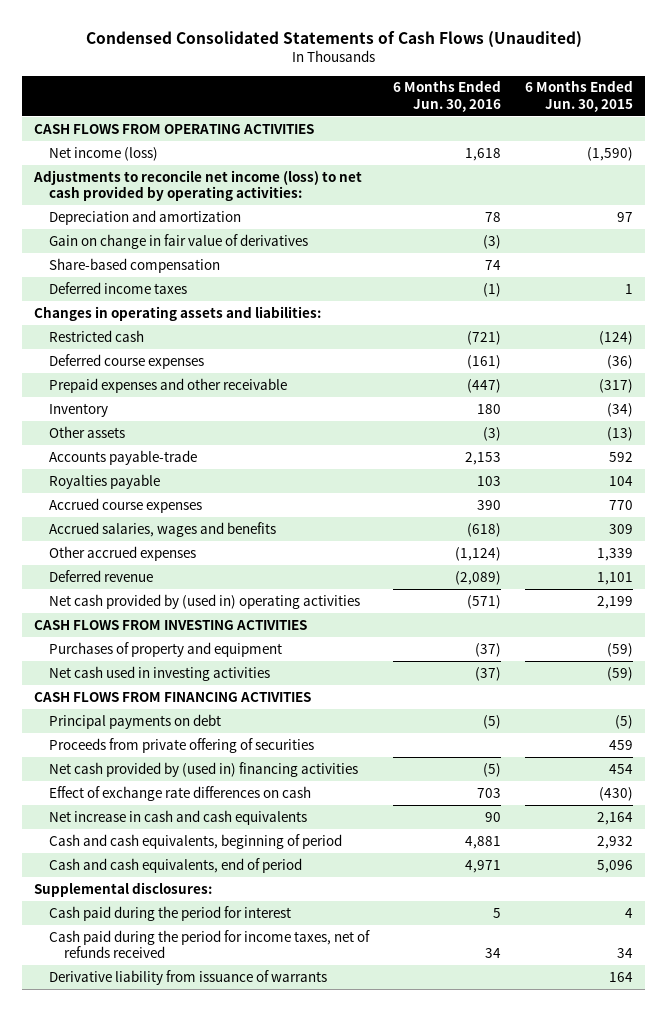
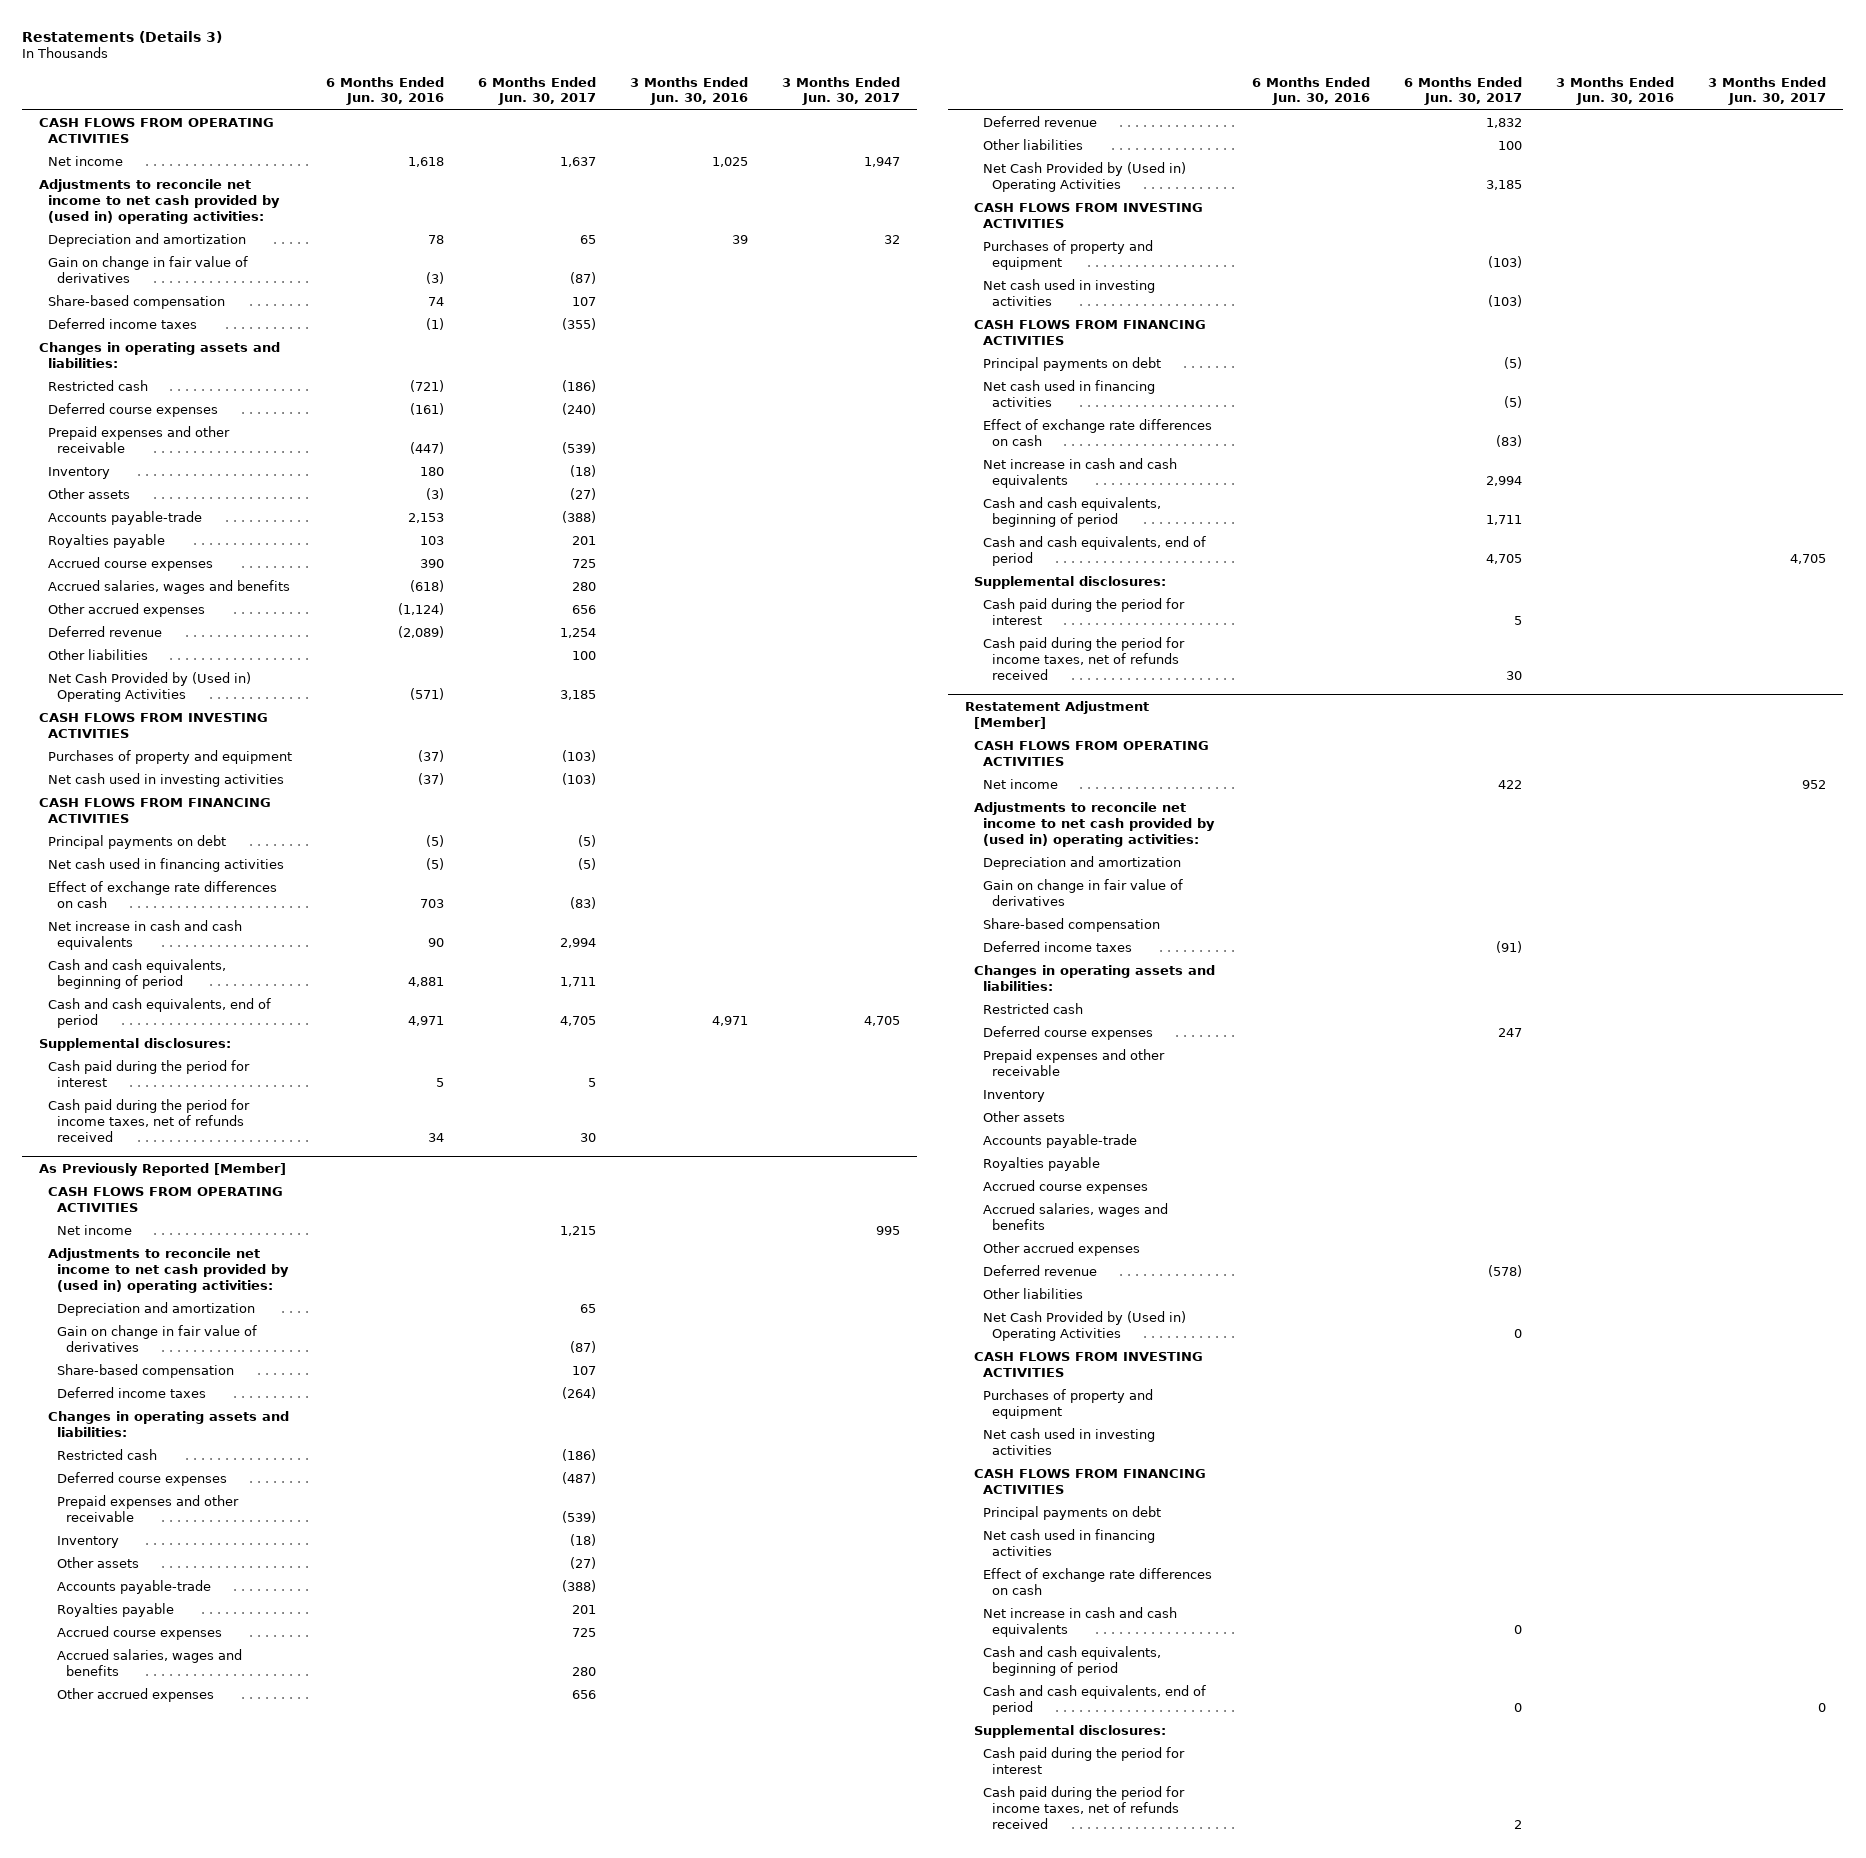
- Condensed Consolidated Statements of Cash Flows (Unaudited)
+ Restatements (Details 3)
- | 6 Months Ended Jun. 30, 2016 | 6 Months Ended Jun. 30, 2015
+ | 6 Months Ended Jun. 30, 2016 | 6 Months Ended Jun. 30, 2017 | 3 Months Ended Jun. 30, 2016 | 3 Months Ended Jun. 30, 2017
- Net income (loss) | 1,618 | (1,590)
- Adjustments to reconcile net income (loss) to net cash provided by operating activities:
+ Net income | 1,618 | 1,637 | 1,025 | 1,947
+ Adjustments to reconcile net income to net cash provided by (used in) operating activities:
- Net cash provided by (used in) operating activities | (571) | 2,199
+ Other liabilities | | 100 | |
+ Net Cash Provided by (Used in) Operating Activities | (571) | 3,185 | |
- Proceeds from private offering of securities | | 459
- Net cash provided by (used in) financing activities | (5) | 454
+ Net cash used in financing activities | (5) | (5) | |
- Derivative liability from issuance of warrants | | 164
+ As Previously Reported [Member]
+ CASH FLOWS FROM OPERATING ACTIVITIES
+ Net income | | 1,215 | | 995
+ Adjustments to reconcile net income to net cash provided by (used in) operating activities:
+ Depreciation and amortization | | 65 | |
+ Gain on change in fair value of derivatives | | (87) | |
+ Share-based compensation | | 107 | |
+ Deferred income taxes | | (264) | |
+ Changes in operating assets and liabilities:
+ Restricted cash | | (186) | |
+ Deferred course expenses | | (487) | |
+ Prepaid expenses and other receivable | | (539) | |
+ Inventory | | (18) | |
+ Other assets | | (27) | |
+ Accounts payable-trade | | (388) | |
+ Royalties payable | | 201 | |
+ Accrued course expenses | | 725 | |
+ Accrued salaries, wages and benefits | | 280 | |
+ Other accrued expenses | | 656 | |
+ Deferred revenue | | 1,832 | |
+ Other liabilities | | 100 | |
+ Net Cash Provided by (Used in) Operating Activities | | 3,185 | |
+ CASH FLOWS FROM INVESTING ACTIVITIES
+ Purchases of property and equipment | | (103) | |
+ Net cash used in investing activities | | (103) | |
+ CASH FLOWS FROM FINANCING ACTIVITIES
+ Principal payments on debt | | (5) | |
+ Net cash used in financing activities | | (5) | |
+ Effect of exchange rate differences on cash | | (83) | |
+ Net increase in cash and cash equivalents | | 2,994 | |
+ Cash and cash equivalents, beginning of period | | 1,711 | |
+ Cash and cash equivalents, end of period | | 4,705 | | 4,705
+ Supplemental disclosures:
+ Cash paid during the period for interest | | 5 | |
+ Cash paid during the period for income taxes, net of refunds received | | 30 | |
+ Restatement Adjustment [Member]
+ CASH FLOWS FROM OPERATING ACTIVITIES
+ Net income | | 422 | | 952
+ Adjustments to reconcile net income to net cash provided by (used in) operating activities:
+ Depreciation and amortization
+ Gain on change in fair value of derivatives
+ Share-based compensation
+ Deferred income taxes | | (91) | |
+ Changes in operating assets and liabilities:
+ Restricted cash
+ Deferred course expenses | | 247 | |
+ Prepaid expenses and other receivable
+ Inventory
+ Other assets
+ Accounts payable-trade
+ Royalties payable
+ Accrued course expenses
+ Accrued salaries, wages and benefits
+ Other accrued expenses
+ Deferred revenue | | (578) | |
+ Other liabilities
+ Net Cash Provided by (Used in) Operating Activities | | 0 | |
+ CASH FLOWS FROM INVESTING ACTIVITIES
+ Purchases of property and equipment
+ Net cash used in investing activities
+ CASH FLOWS FROM FINANCING ACTIVITIES
+ Principal payments on debt
+ Net cash used in financing activities
+ Effect of exchange rate differences on cash
+ Net increase in cash and cash equivalents | | 0 | |
+ Cash and cash equivalents, beginning of period
+ Cash and cash equivalents, end of period | | 0 | | 0
+ Supplemental disclosures:
+ Cash paid during the period for interest
+ Cash paid during the period for income taxes, net of refunds received | | 2 | |

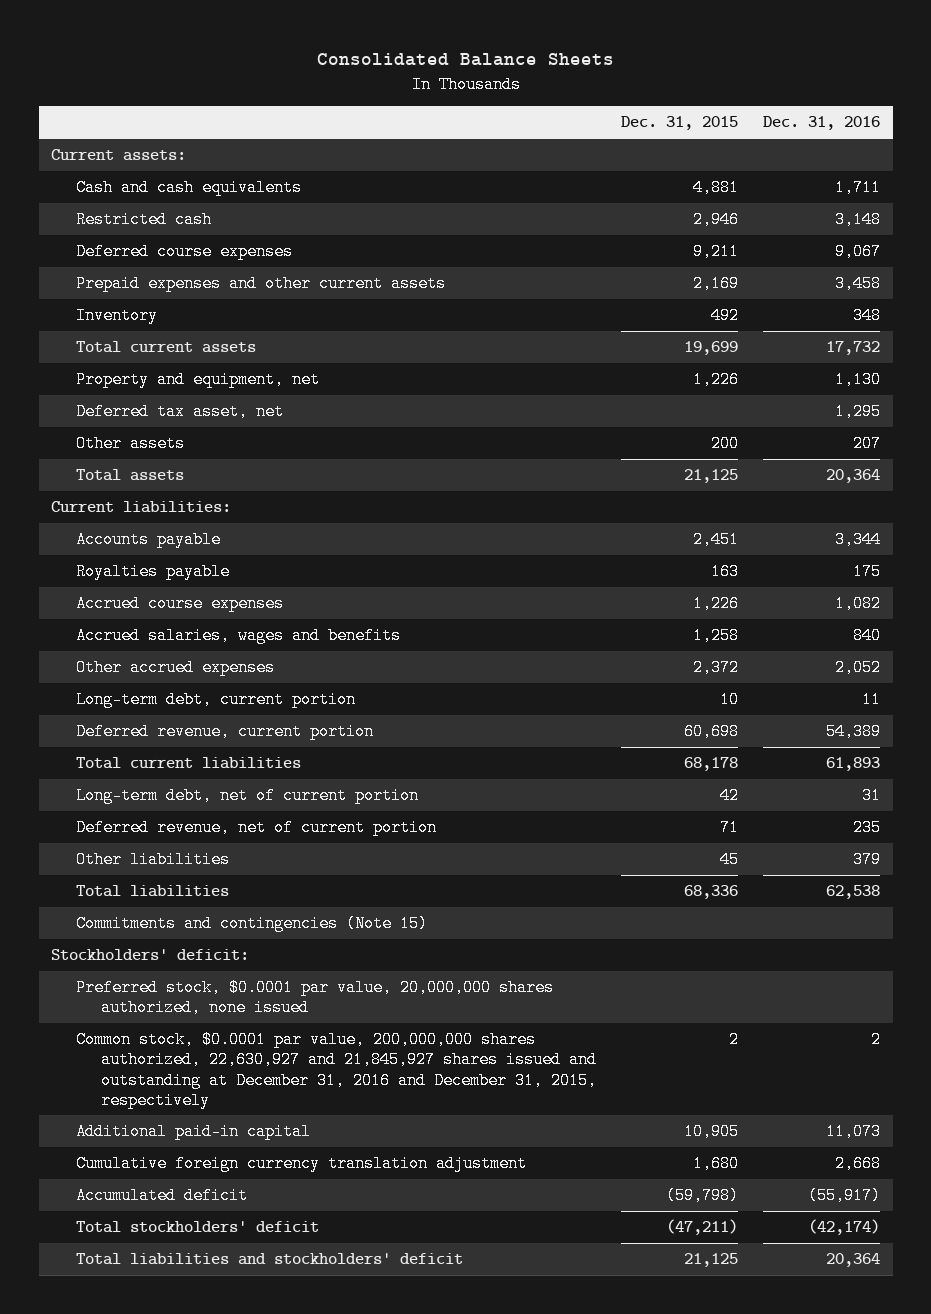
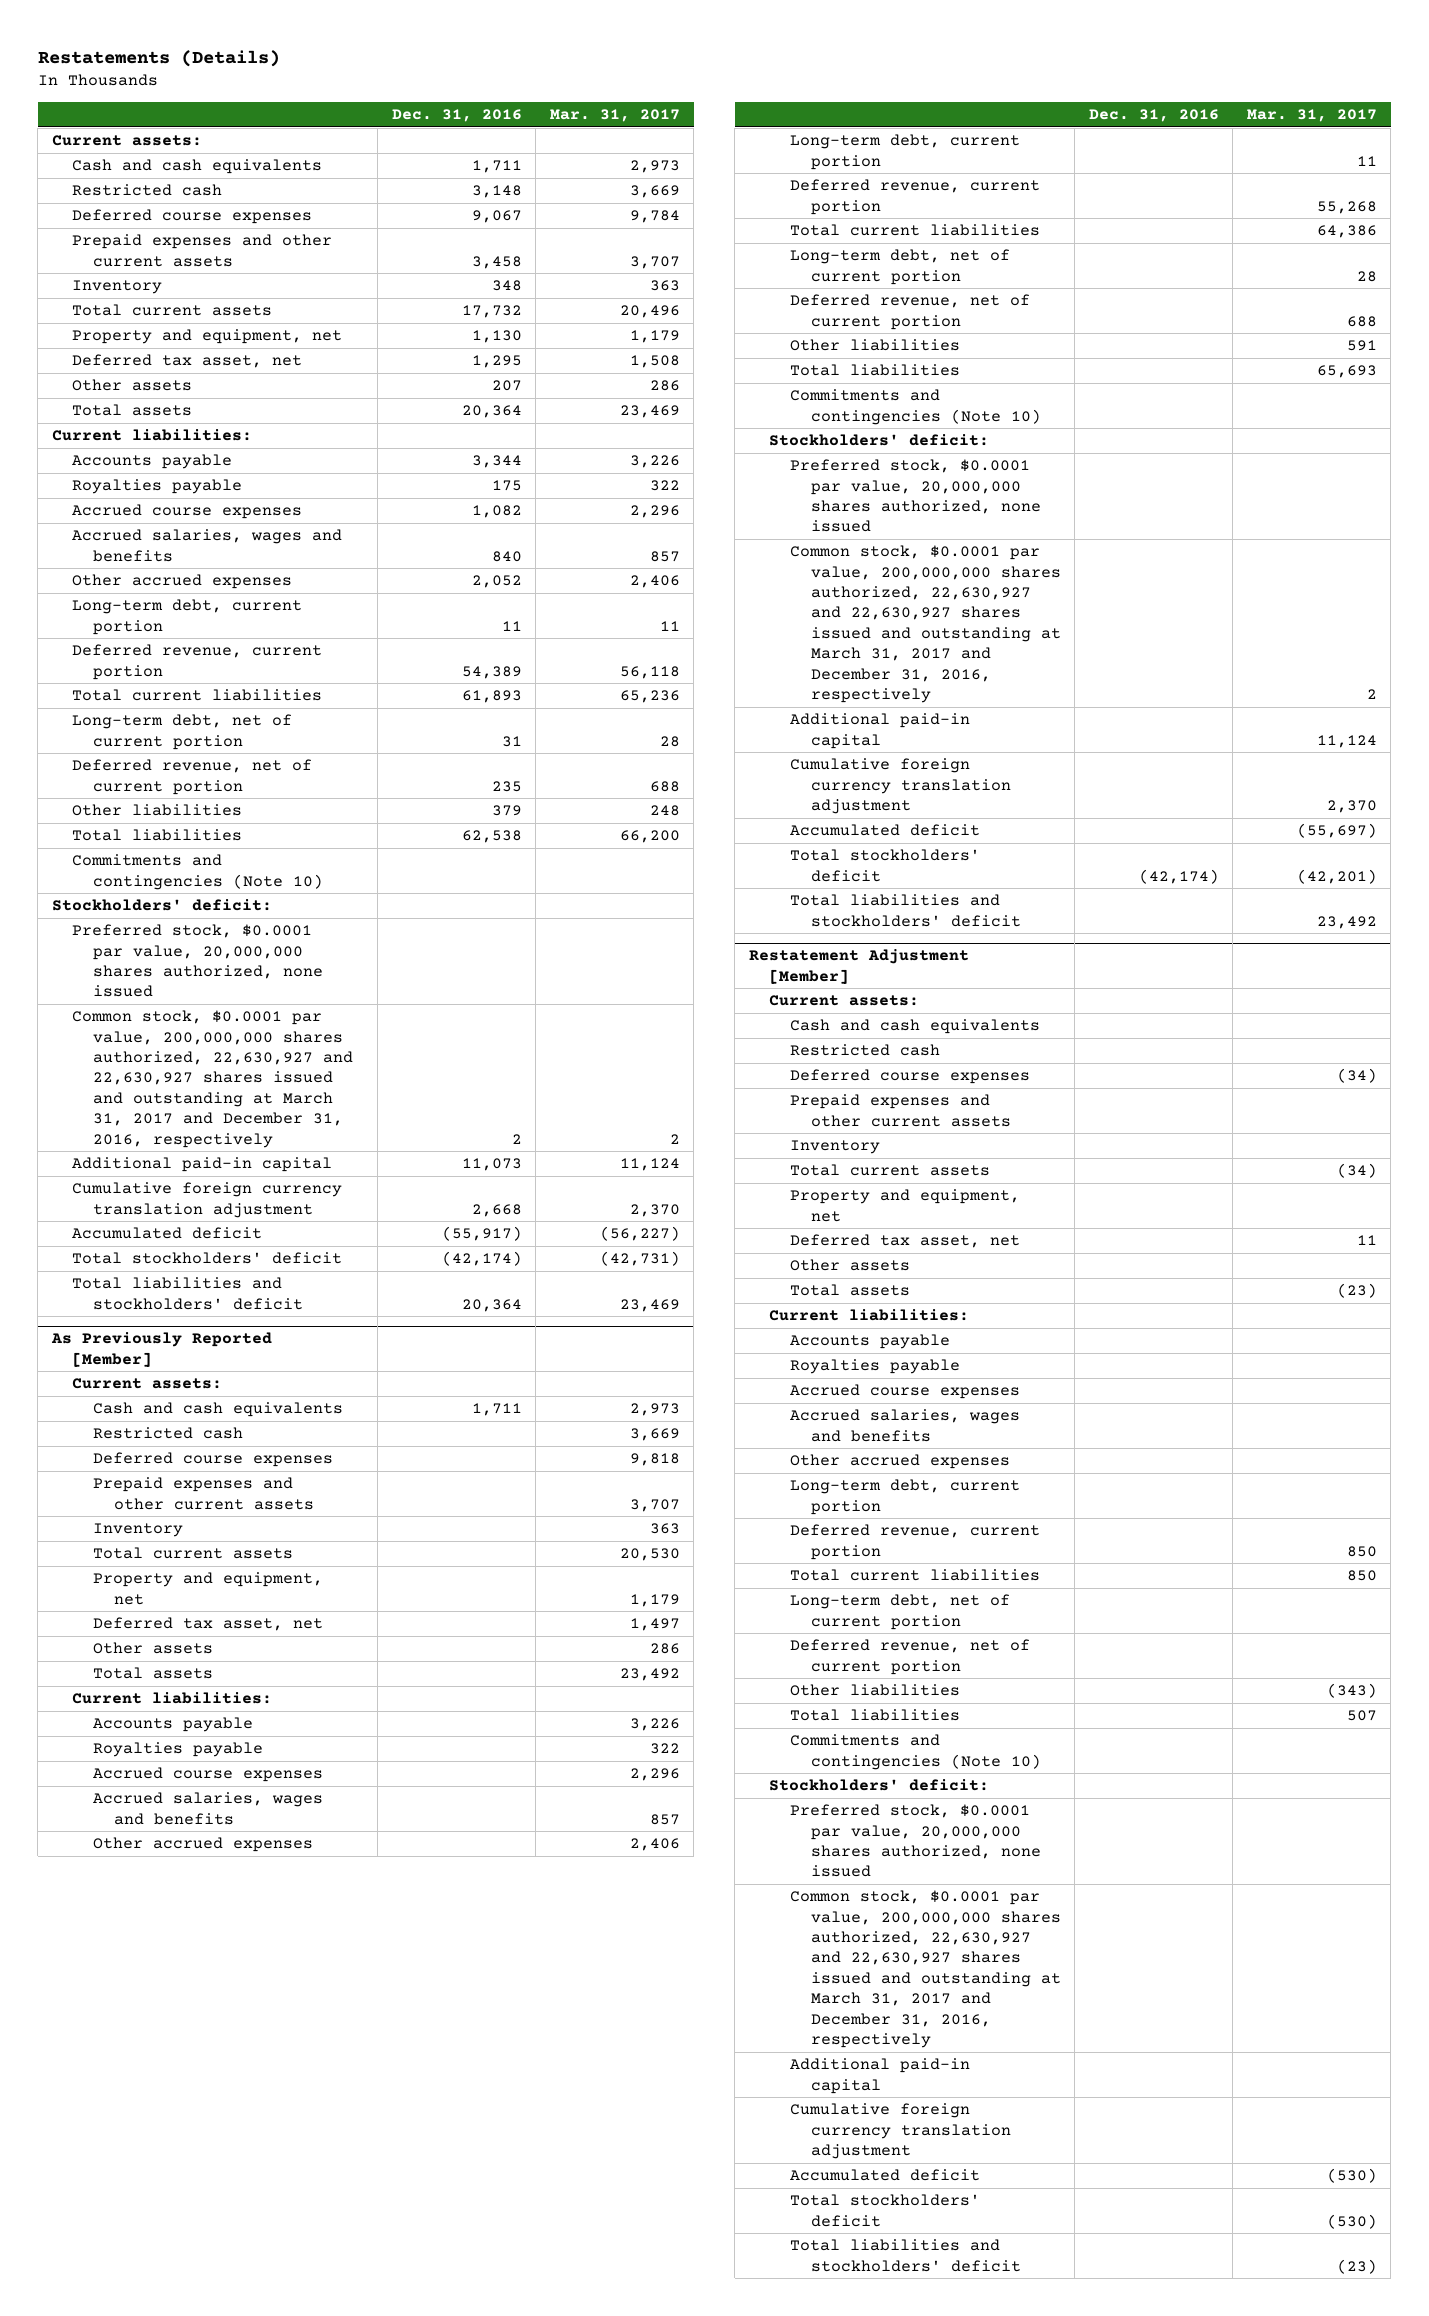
- Consolidated Balance Sheets
+ Restatements (Details)
- | Dec. 31, 2015 | Dec. 31, 2016
+ | Dec. 31, 2016 | Mar. 31, 2017
- Commitments and contingencies (Note 15)
+ Commitments and contingencies (Note 10)
- Common stock, $0.0001 par value, 200,000,000 shares authorized, 22,630,927 and 21,845,927 shares issued and outstanding at December 31, 2016 and December 31, 2015, respectively | 2 | 2
+ Common stock, $0.0001 par value, 200,000,000 shares authorized, 22,630,927 and 22,630,927 shares issued and outstanding at March 31, 2017 and December 31, 2016, respectively | 2 | 2
+ As Previously Reported [Member]
+ Current assets:
+ Cash and cash equivalents | 1,711 | 2,973
+ Restricted cash | | 3,669
+ Deferred course expenses | | 9,818
+ Prepaid expenses and other current assets | | 3,707
+ Inventory | | 363
+ Total current assets | | 20,530
+ Property and equipment, net | | 1,179
+ Deferred tax asset, net | | 1,497
+ Other assets | | 286
+ Total assets | | 23,492
+ Current liabilities:
+ Accounts payable | | 3,226
+ Royalties payable | | 322
+ Accrued course expenses | | 2,296
+ Accrued salaries, wages and benefits | | 857
+ Other accrued expenses | | 2,406
+ Long-term debt, current portion | | 11
+ Deferred revenue, current portion | | 55,268
+ Total current liabilities | | 64,386
+ Long-term debt, net of current portion | | 28
+ Deferred revenue, net of current portion | | 688
+ Other liabilities | | 591
+ Total liabilities | | 65,693
+ Commitments and contingencies (Note 10)
+ Stockholders' deficit:
+ Preferred stock, $0.0001 par value, 20,000,000 shares authorized, none issued
+ Common stock, $0.0001 par value, 200,000,000 shares authorized, 22,630,927 and 22,630,927 shares issued and outstanding at March 31, 2017 and December 31, 2016, respectively | | 2
+ Additional paid-in capital | | 11,124
+ Cumulative foreign currency translation adjustment | | 2,370
+ Accumulated deficit | | (55,697)
+ Total stockholders' deficit | (42,174) | (42,201)
+ Total liabilities and stockholders' deficit | | 23,492
+ Restatement Adjustment [Member]
+ Current assets:
+ Cash and cash equivalents
+ Restricted cash
+ Deferred course expenses | | (34)
+ Prepaid expenses and other current assets
+ Inventory
+ Total current assets | | (34)
+ Property and equipment, net
+ Deferred tax asset, net | | 11
+ Other assets
+ Total assets | | (23)
+ Current liabilities:
+ Accounts payable
+ Royalties payable
+ Accrued course expenses
+ Accrued salaries, wages and benefits
+ Other accrued expenses
+ Long-term debt, current portion
+ Deferred revenue, current portion | | 850
+ Total current liabilities | | 850
+ Long-term debt, net of current portion
+ Deferred revenue, net of current portion
+ Other liabilities | | (343)
+ Total liabilities | | 507
+ Commitments and contingencies (Note 10)
+ Stockholders' deficit:
+ Preferred stock, $0.0001 par value, 20,000,000 shares authorized, none issued
+ Common stock, $0.0001 par value, 200,000,000 shares authorized, 22,630,927 and 22,630,927 shares issued and outstanding at March 31, 2017 and December 31, 2016, respectively
+ Additional paid-in capital
+ Cumulative foreign currency translation adjustment
+ Accumulated deficit | | (530)
+ Total stockholders' deficit | | (530)
+ Total liabilities and stockholders' deficit | | (23)

